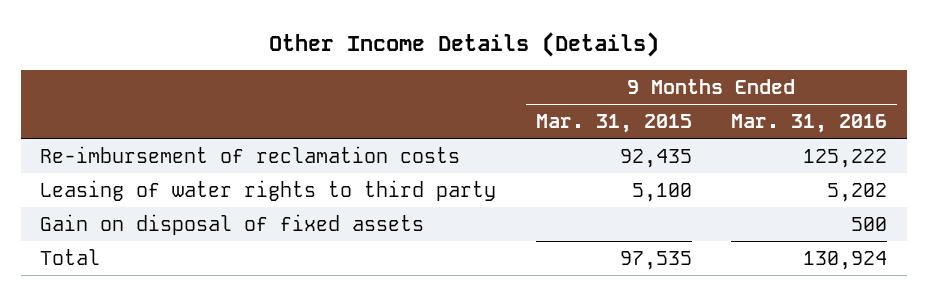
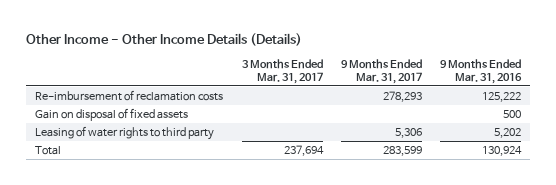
- Other Income Details (Details)
+ Other Income - Other Income Details (Details)
- | 9 Months Ended Mar. 31, 2015 | 9 Months Ended Mar. 31, 2016
+ | 3 Months Ended Mar. 31, 2017 | 9 Months Ended Mar. 31, 2017 | 9 Months Ended Mar. 31, 2016
moved down: Leasing of water rights to third party | | 5,306 | 5,202

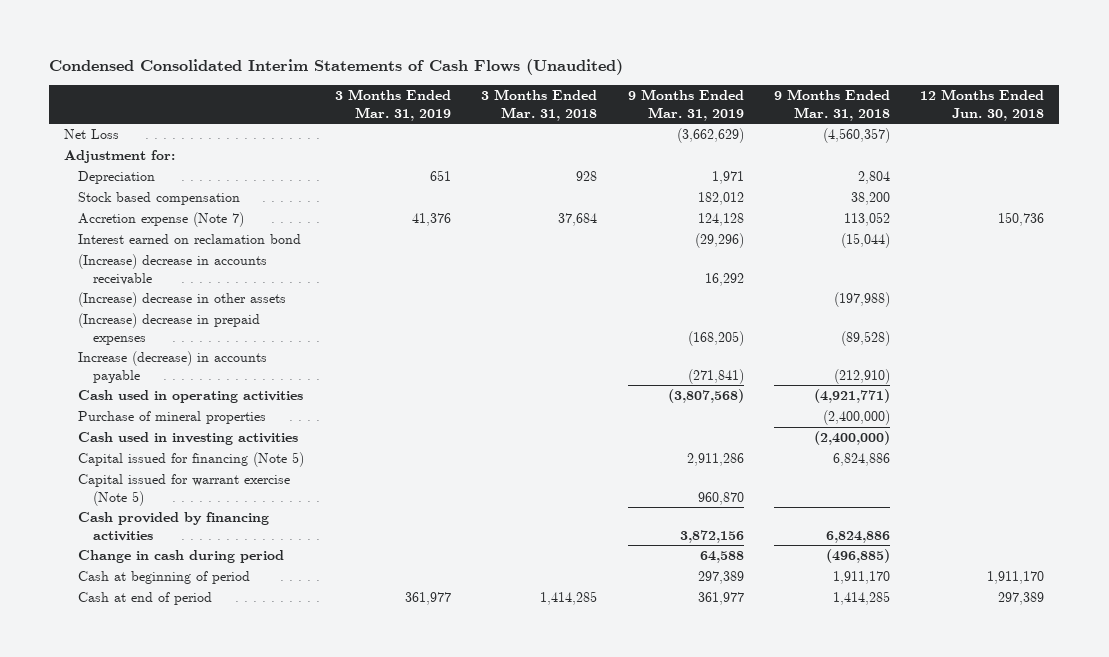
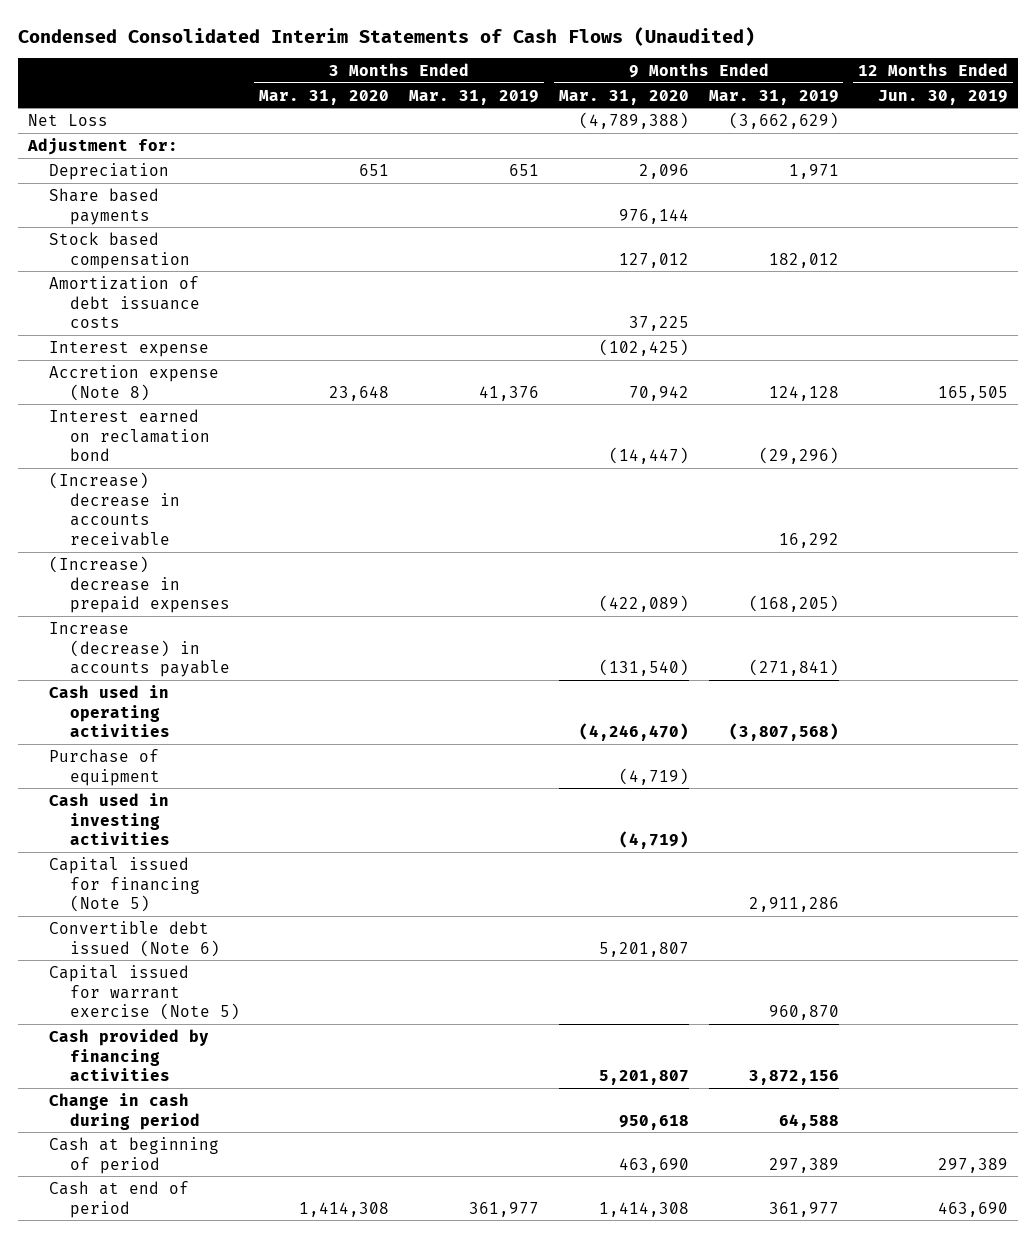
- | 3 Months Ended Mar. 31, 2019 | 3 Months Ended Mar. 31, 2018 | 9 Months Ended Mar. 31, 2019 | 9 Months Ended Mar. 31, 2018 | 12 Months Ended Jun. 30, 2018
+ | 3 Months Ended Mar. 31, 2020 | 3 Months Ended Mar. 31, 2019 | 9 Months Ended Mar. 31, 2020 | 9 Months Ended Mar. 31, 2019 | 12 Months Ended Jun. 30, 2019
+ Share based payments | | | 976,144 | |
- Accretion expense (Note 7) | 41,376 | 37,684 | 124,128 | 113,052 | 150,736
+ Amortization of debt issuance costs | | | 37,225 | |
+ Interest expense | | | (102,425) | |
+ Accretion expense (Note 8) | 23,648 | 41,376 | 70,942 | 124,128 | 165,505
- (Increase) decrease in other assets | | | | (197,988) |
- Purchase of mineral properties | | | | (2,400,000) |
+ Purchase of equipment | | | (4,719) | |
+ Convertible debt issued (Note 6) | | | 5,201,807 | |

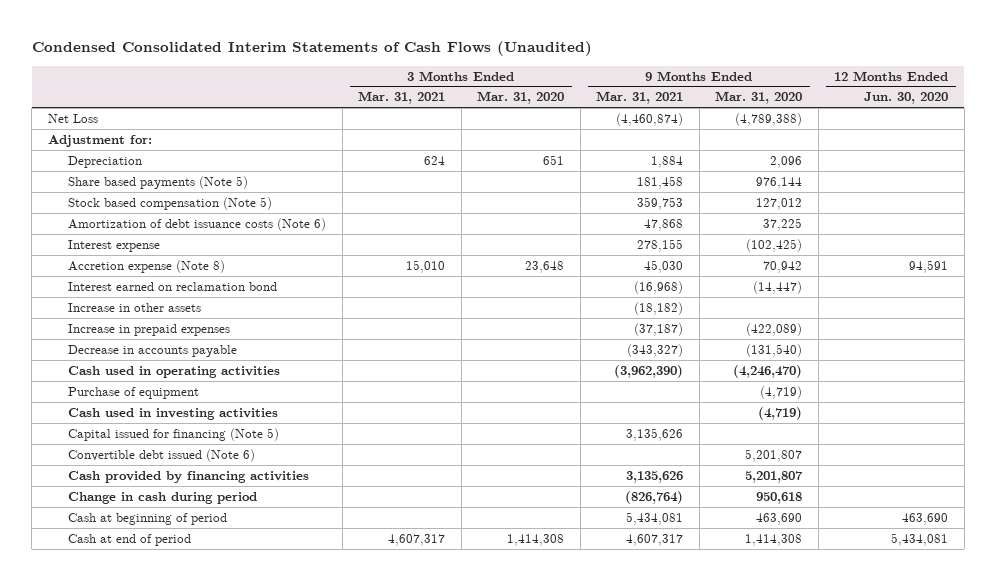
- | 3 Months Ended Mar. 31, 2020 | 3 Months Ended Mar. 31, 2019 | 9 Months Ended Mar. 31, 2020 | 9 Months Ended Mar. 31, 2019 | 12 Months Ended Jun. 30, 2019
+ | 3 Months Ended Mar. 31, 2021 | 3 Months Ended Mar. 31, 2020 | 9 Months Ended Mar. 31, 2021 | 9 Months Ended Mar. 31, 2020 | 12 Months Ended Jun. 30, 2020
- Share based payments | | | 976,144 | |
- Stock based compensation | | | 127,012 | 182,012 |
- Amortization of debt issuance costs | | | 37,225 | |
+ Share based payments (Note 5) | | | 181,458 | 976,144 |
+ Stock based compensation (Note 5) | | | 359,753 | 127,012 |
+ Amortization of debt issuance costs (Note 6) | | | 47,868 | 37,225 |
- (Increase) decrease in accounts receivable | | | | 16,292 |
- (Increase) decrease in prepaid expenses | | | (422,089) | (168,205) |
- Increase (decrease) in accounts payable | | | (131,540) | (271,841) |
+ Increase in other assets | | | (18,182) | |
+ Increase in prepaid expenses | | | (37,187) | (422,089) |
+ Decrease in accounts payable | | | (343,327) | (131,540) |
- Capital issued for warrant exercise (Note 5) | | | | 960,870 |

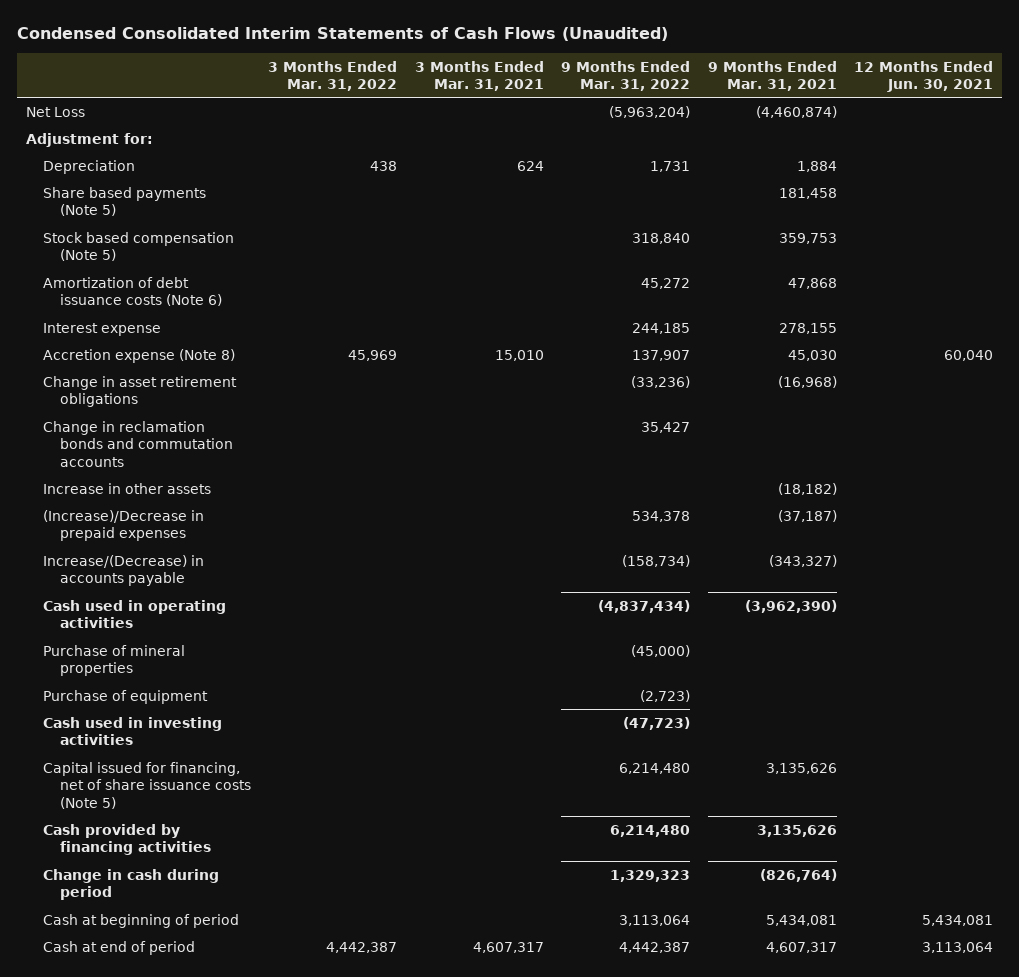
- | 3 Months Ended Mar. 31, 2021 | 3 Months Ended Mar. 31, 2020 | 9 Months Ended Mar. 31, 2021 | 9 Months Ended Mar. 31, 2020 | 12 Months Ended Jun. 30, 2020
+ | 3 Months Ended Mar. 31, 2022 | 3 Months Ended Mar. 31, 2021 | 9 Months Ended Mar. 31, 2022 | 9 Months Ended Mar. 31, 2021 | 12 Months Ended Jun. 30, 2021
- Interest earned on reclamation bond | | | (16,968) | (14,447) |
+ Change in asset retirement obligations | | | (33,236) | (16,968) |
+ Change in reclamation bonds and commutation accounts | | | 35,427 | |
- Increase in prepaid expenses | | | (37,187) | (422,089) |
- Decrease in accounts payable | | | (343,327) | (131,540) |
+ (Increase)/Decrease in prepaid expenses | | | 534,378 | (37,187) |
+ Increase/(Decrease) in accounts payable | | | (158,734) | (343,327) |
+ Purchase of mineral properties | | | (45,000) | |
- Capital issued for financing (Note 5) | | | 3,135,626 | |
- Convertible debt issued (Note 6) | | | | 5,201,807 |
+ Capital issued for financing, net of share issuance costs (Note 5) | | | 6,214,480 | 3,135,626 |

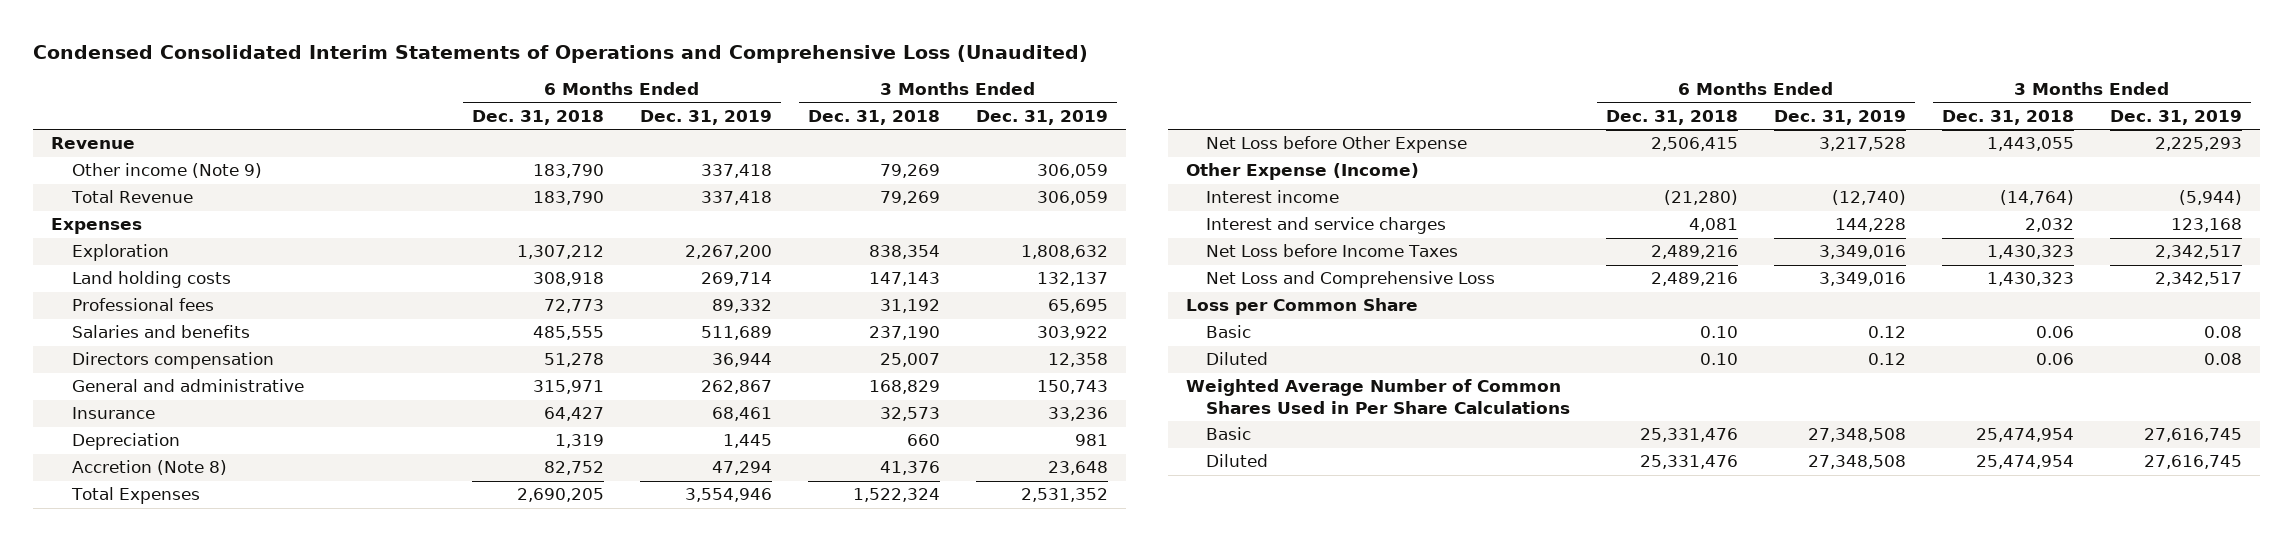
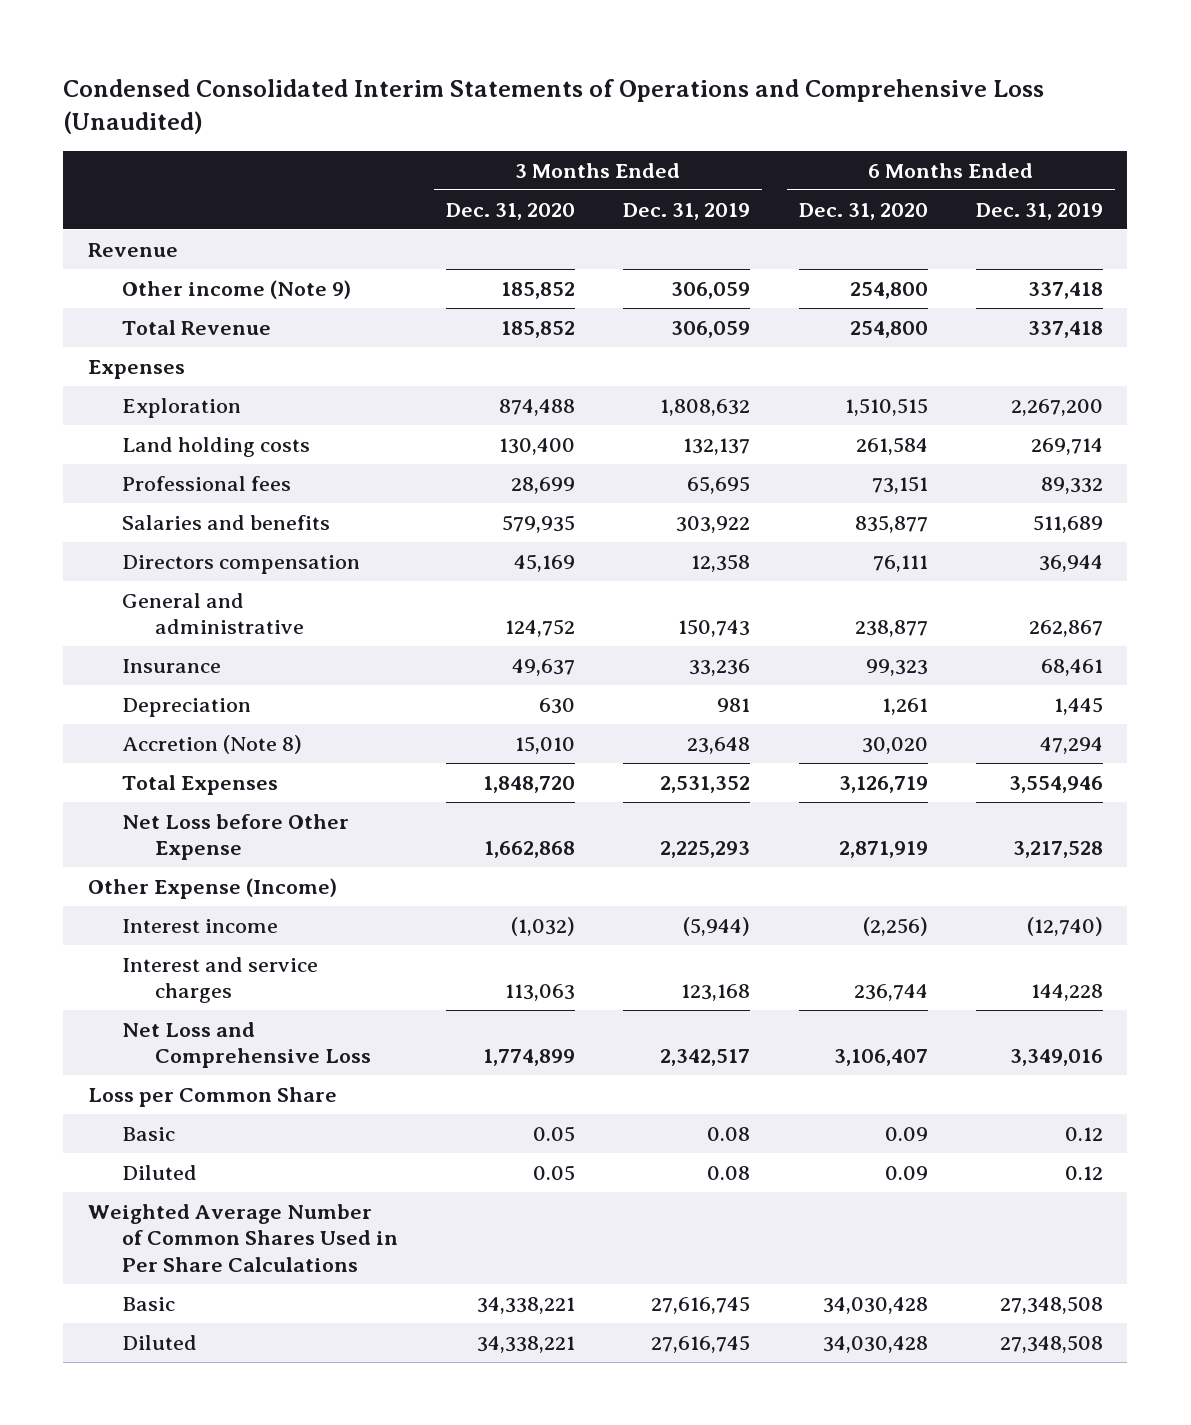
- | 6 Months Ended Dec. 31, 2018 | 6 Months Ended Dec. 31, 2019 | 3 Months Ended Dec. 31, 2018 | 3 Months Ended Dec. 31, 2019
+ | 3 Months Ended Dec. 31, 2020 | 3 Months Ended Dec. 31, 2019 | 6 Months Ended Dec. 31, 2020 | 6 Months Ended Dec. 31, 2019
- Net Loss before Income Taxes | 2,489,216 | 3,349,016 | 1,430,323 | 2,342,517

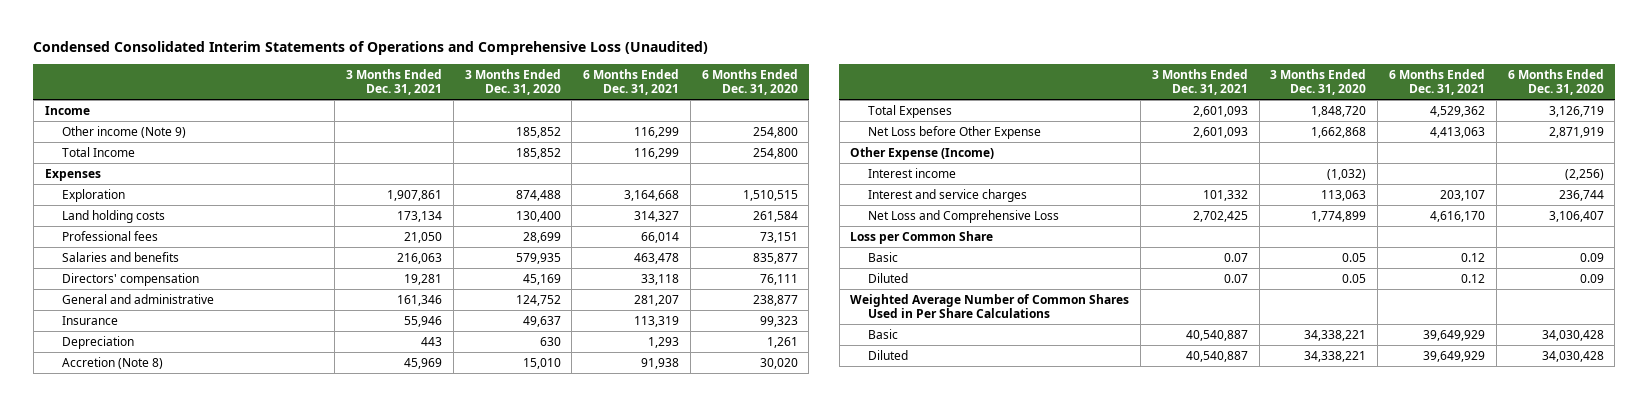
- | 3 Months Ended Dec. 31, 2020 | 3 Months Ended Dec. 31, 2019 | 6 Months Ended Dec. 31, 2020 | 6 Months Ended Dec. 31, 2019
+ | 3 Months Ended Dec. 31, 2021 | 3 Months Ended Dec. 31, 2020 | 6 Months Ended Dec. 31, 2021 | 6 Months Ended Dec. 31, 2020
- Revenue
+ Income
- Total Revenue | 185,852 | 306,059 | 254,800 | 337,418
+ Total Income | | 185,852 | 116,299 | 254,800
- Directors compensation | 45,169 | 12,358 | 76,111 | 36,944
+ Directors' compensation | 19,281 | 45,169 | 33,118 | 76,111

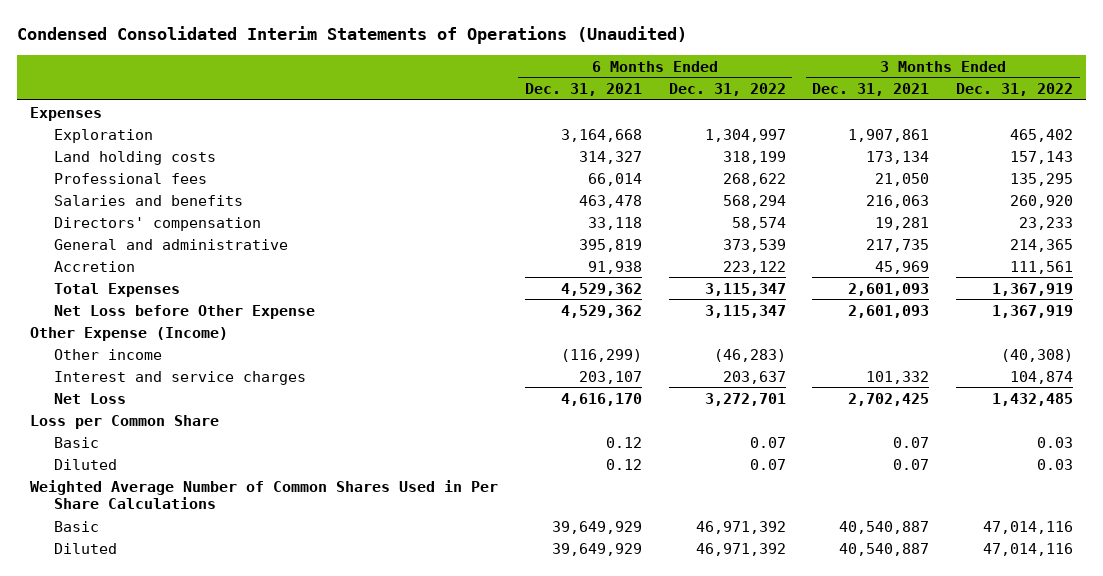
- Condensed Consolidated Interim Statements of Operations and Comprehensive Loss (Unaudited)
+ Condensed Consolidated Interim Statements of Operations (Unaudited)
- | 3 Months Ended Dec. 31, 2021 | 3 Months Ended Dec. 31, 2020 | 6 Months Ended Dec. 31, 2021 | 6 Months Ended Dec. 31, 2020
+ | 6 Months Ended Dec. 31, 2021 | 6 Months Ended Dec. 31, 2022 | 3 Months Ended Dec. 31, 2021 | 3 Months Ended Dec. 31, 2022
- Income
- Other income (Note 9) | | 185,852 | 116,299 | 254,800
- Total Income | | 185,852 | 116,299 | 254,800
- General and administrative | 161,346 | 124,752 | 281,207 | 238,877
- Insurance | 55,946 | 49,637 | 113,319 | 99,323
- Depreciation | 443 | 630 | 1,293 | 1,261
- Accretion (Note 8) | 45,969 | 15,010 | 91,938 | 30,020
+ General and administrative | 395,819 | 373,539 | 217,735 | 214,365
+ Accretion | 91,938 | 223,122 | 45,969 | 111,561
- Net Loss before Other Expense | 2,601,093 | 1,662,868 | 4,413,063 | 2,871,919
+ Net Loss before Other Expense | 4,529,362 | 3,115,347 | 2,601,093 | 1,367,919
- Interest income | | (1,032) | | (2,256)
+ Other income | (116,299) | (46,283) | | (40,308)
- Net Loss and Comprehensive Loss | 2,702,425 | 1,774,899 | 4,616,170 | 3,106,407
+ Net Loss | 4,616,170 | 3,272,701 | 2,702,425 | 1,432,485

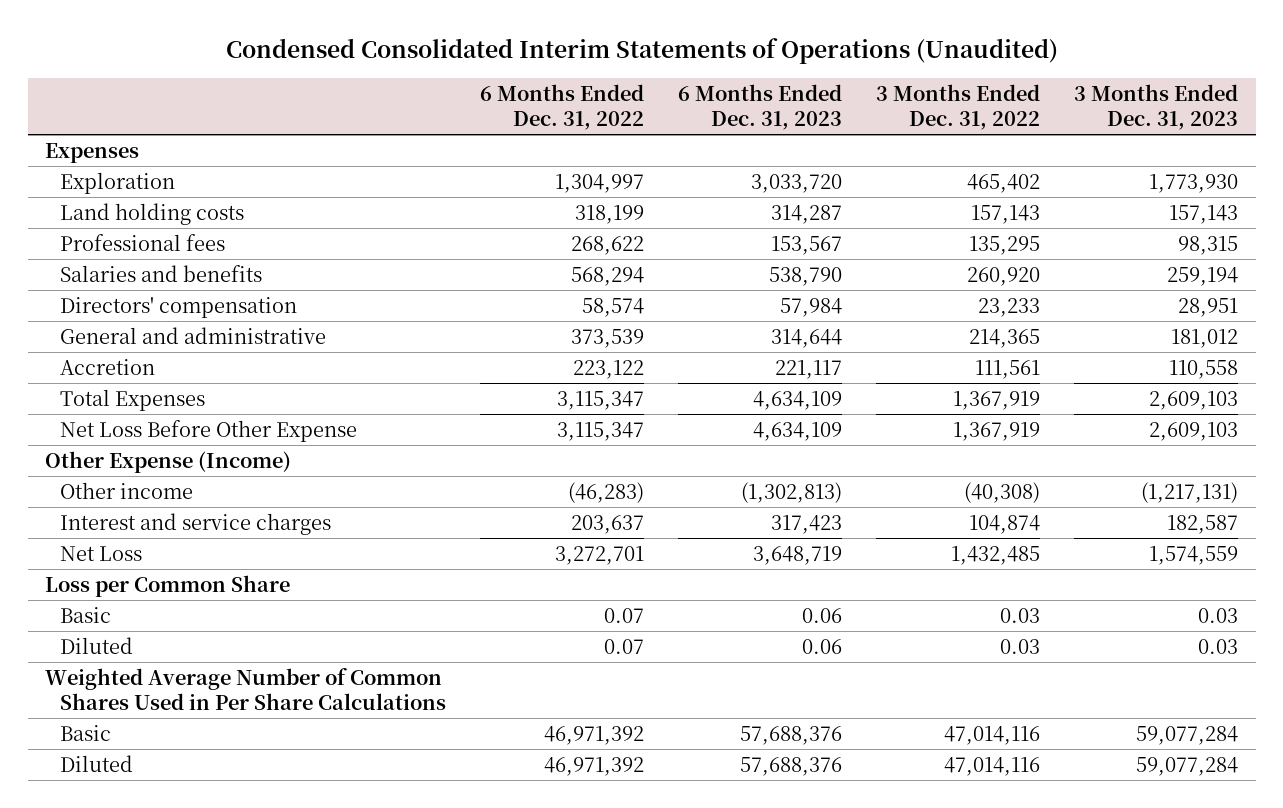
- | 6 Months Ended Dec. 31, 2021 | 6 Months Ended Dec. 31, 2022 | 3 Months Ended Dec. 31, 2021 | 3 Months Ended Dec. 31, 2022
+ | 6 Months Ended Dec. 31, 2022 | 6 Months Ended Dec. 31, 2023 | 3 Months Ended Dec. 31, 2022 | 3 Months Ended Dec. 31, 2023
- Net Loss before Other Expense | 4,529,362 | 3,115,347 | 2,601,093 | 1,367,919
+ Net Loss Before Other Expense | 3,115,347 | 4,634,109 | 1,367,919 | 2,609,103

